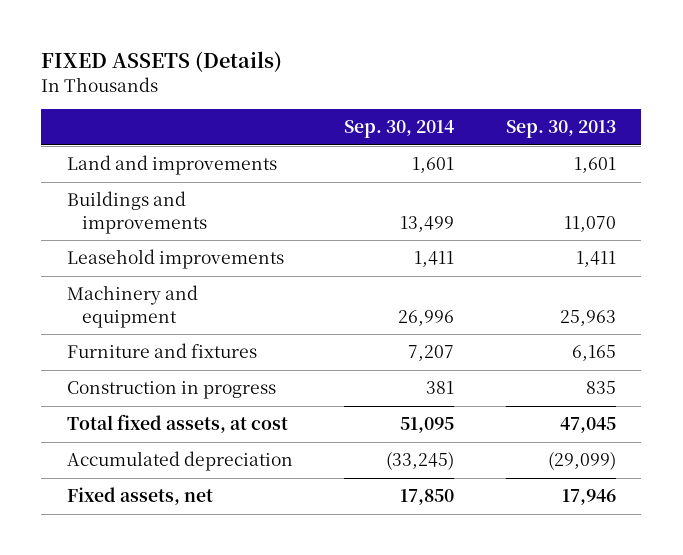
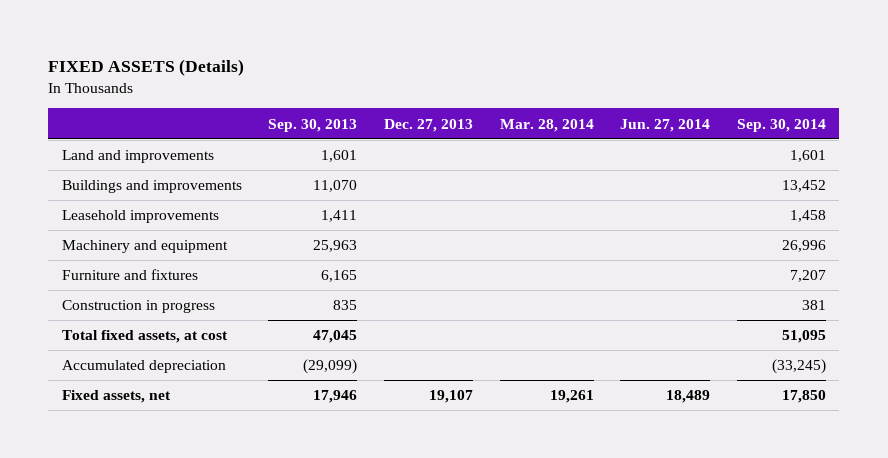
- | Sep. 30, 2014 | Sep. 30, 2013
+ | Sep. 30, 2013 | Dec. 27, 2013 | Mar. 28, 2014 | Jun. 27, 2014 | Sep. 30, 2014
- Buildings and improvements | 13,499 | 11,070
- Leasehold improvements | 1,411 | 1,411
+ Buildings and improvements | 11,070 | | | | 13,452
+ Leasehold improvements | 1,411 | | | | 1,458

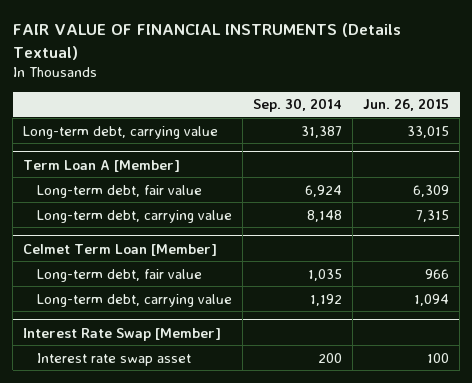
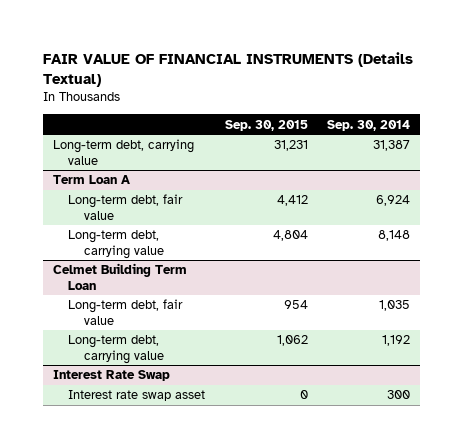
- | Sep. 30, 2014 | Jun. 26, 2015
+ | Sep. 30, 2015 | Sep. 30, 2014
- Term Loan A [Member]
+ Term Loan A
- Celmet Term Loan [Member]
+ Celmet Building Term Loan
- Interest Rate Swap [Member]
- Interest rate swap asset | 200 | 100
+ Interest Rate Swap
+ Interest rate swap asset | 0 | 300

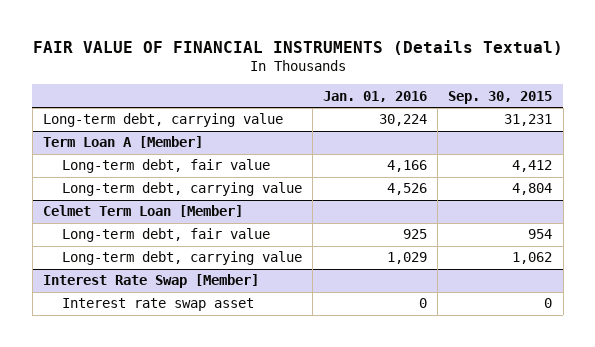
- | Sep. 30, 2015 | Sep. 30, 2014
+ | Jan. 01, 2016 | Sep. 30, 2015
- Term Loan A
+ Term Loan A [Member]
- Celmet Building Term Loan
+ Celmet Term Loan [Member]
- Interest Rate Swap
+ Interest Rate Swap [Member]

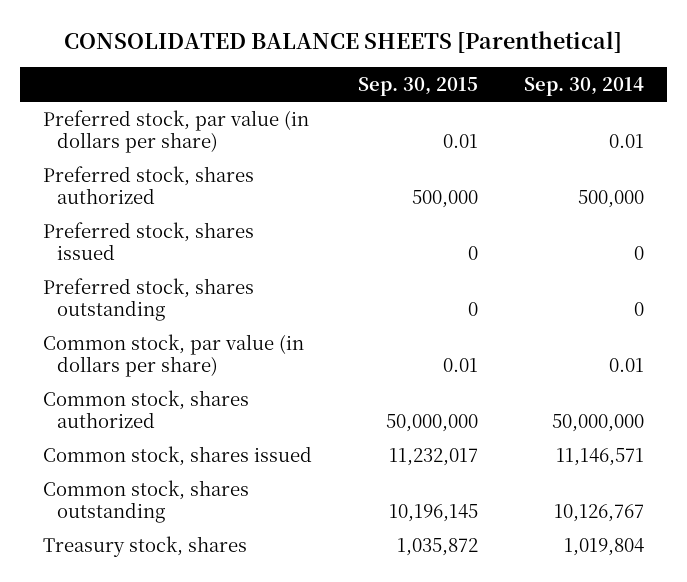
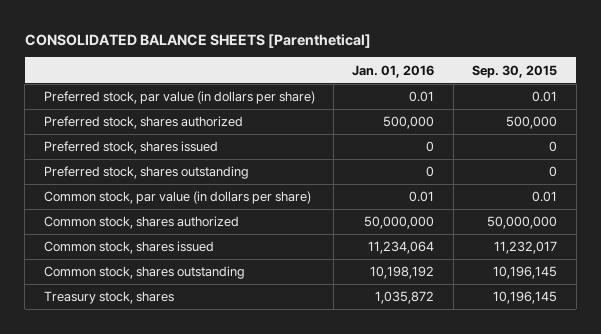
- | Sep. 30, 2015 | Sep. 30, 2014
+ | Jan. 01, 2016 | Sep. 30, 2015
- Treasury stock, shares | 1,035,872 | 1,019,804
+ Treasury stock, shares | 1,035,872 | 10,196,145

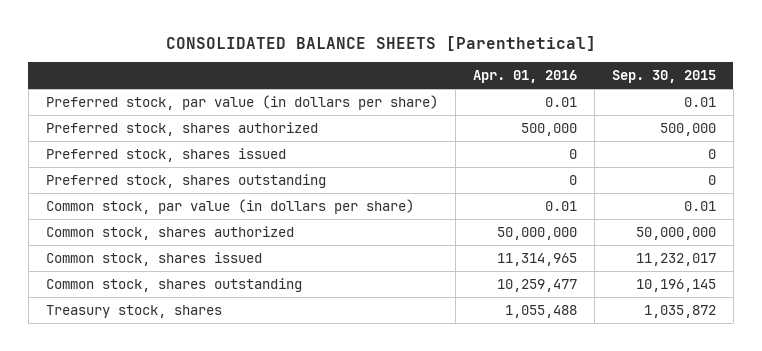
- | Jan. 01, 2016 | Sep. 30, 2015
+ | Apr. 01, 2016 | Sep. 30, 2015
- Treasury stock, shares | 1,035,872 | 10,196,145
+ Treasury stock, shares | 1,055,488 | 1,035,872

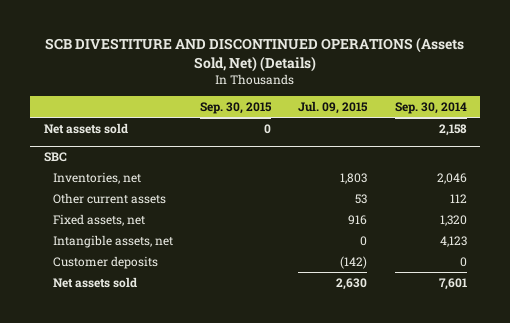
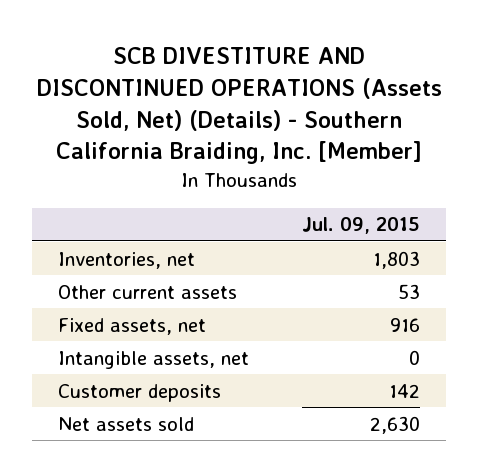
- SCB DIVESTITURE AND DISCONTINUED OPERATIONS (Assets Sold, Net) (Details)
+ SCB DIVESTITURE AND DISCONTINUED OPERATIONS (Assets Sold, Net) (Details) - Southern California Braiding, Inc. [Member]
- | Sep. 30, 2015 | Jul. 09, 2015 | Sep. 30, 2014
+ | Jul. 09, 2015
- Net assets sold | 0 | | 2,158
- SBC
- Customer deposits | | (142) | 0
+ Customer deposits | 142

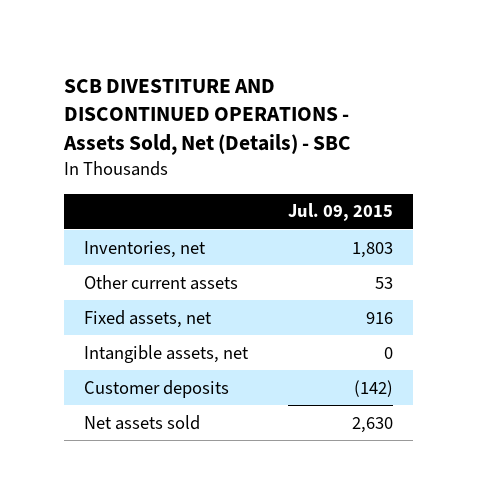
- SCB DIVESTITURE AND DISCONTINUED OPERATIONS (Assets Sold, Net) (Details) - Southern California Braiding, Inc. [Member]
+ SCB DIVESTITURE AND DISCONTINUED OPERATIONS - Assets Sold, Net (Details) - SBC
- Customer deposits | 142
+ Customer deposits | (142)

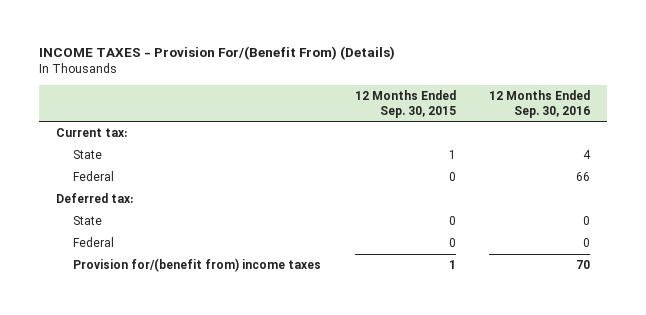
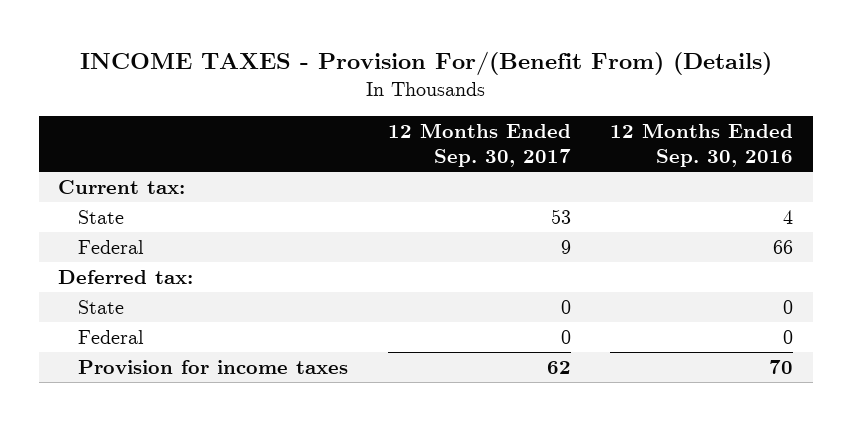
- | 12 Months Ended Sep. 30, 2015 | 12 Months Ended Sep. 30, 2016
+ | 12 Months Ended Sep. 30, 2017 | 12 Months Ended Sep. 30, 2016
- Provision for/(benefit from) income taxes | 1 | 70
+ Provision for income taxes | 62 | 70

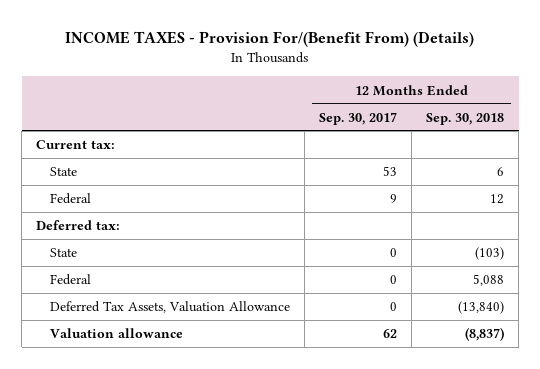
- | 12 Months Ended Sep. 30, 2017 | 12 Months Ended Sep. 30, 2016
+ | 12 Months Ended Sep. 30, 2017 | 12 Months Ended Sep. 30, 2018
- Provision for income taxes | 62 | 70
+ Deferred Tax Assets, Valuation Allowance | 0 | (13,840)
+ Valuation allowance | 62 | (8,837)

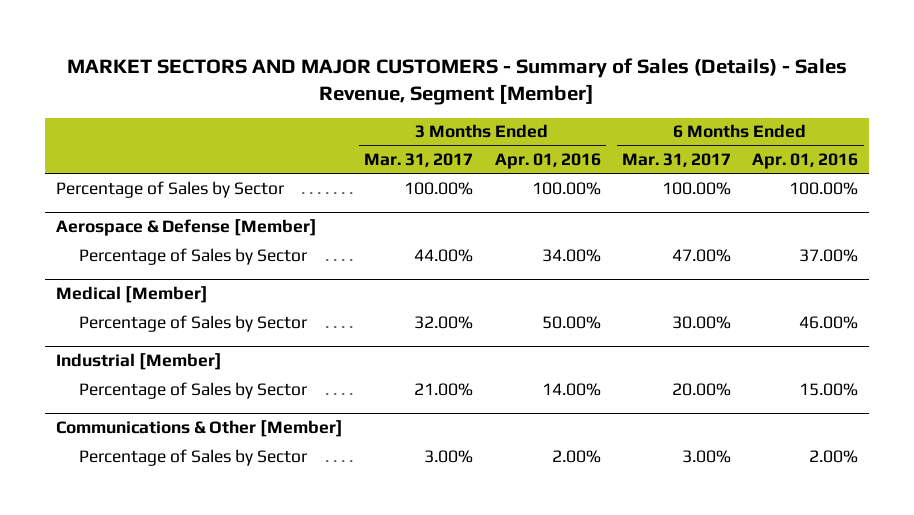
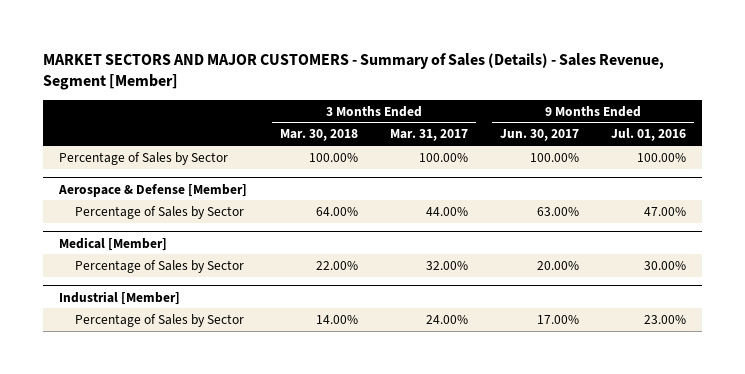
- | 3 Months Ended Mar. 31, 2017 | 3 Months Ended Apr. 01, 2016 | 6 Months Ended Mar. 31, 2017 | 6 Months Ended Apr. 01, 2016
+ | 3 Months Ended Mar. 30, 2018 | 3 Months Ended Mar. 31, 2017 | 9 Months Ended Jun. 30, 2017 | 9 Months Ended Jul. 01, 2016
@ Industrial [Member]
- Percentage of Sales by Sector | 21.00% | 14.00% | 20.00% | 15.00%
- Communications & Other [Member]
- Percentage of Sales by Sector | 3.00% | 2.00% | 3.00% | 2.00%
@ Industrial [Member]
+ Percentage of Sales by Sector | 14.00% | 24.00% | 17.00% | 23.00%

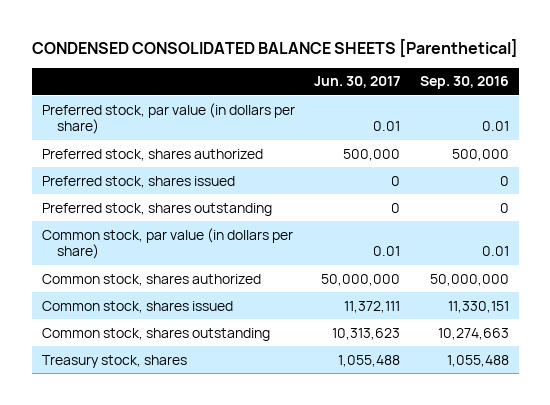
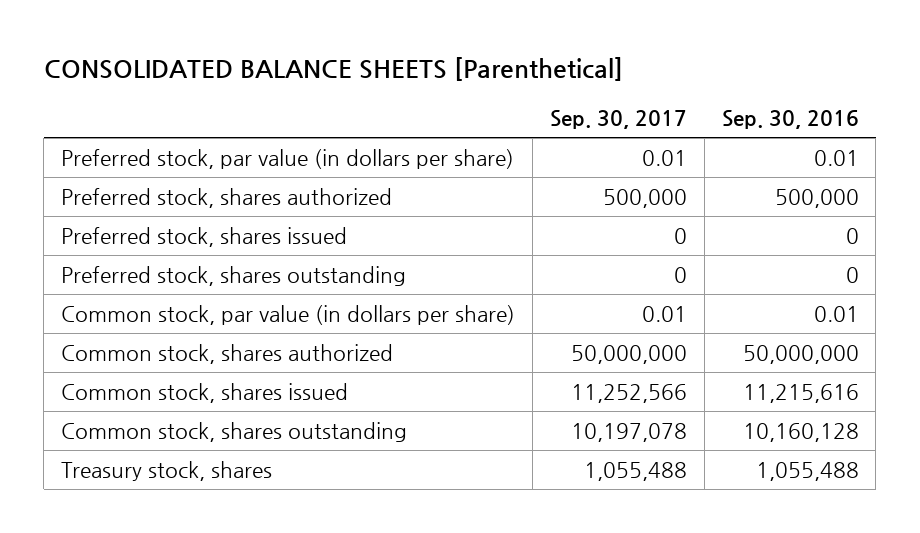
- CONDENSED CONSOLIDATED BALANCE SHEETS [Parenthetical]
+ CONSOLIDATED BALANCE SHEETS [Parenthetical]
- | Jun. 30, 2017 | Sep. 30, 2016
+ | Sep. 30, 2017 | Sep. 30, 2016
- Common stock, shares issued | 11,372,111 | 11,330,151
- Common stock, shares outstanding | 10,313,623 | 10,274,663
+ Common stock, shares issued | 11,252,566 | 11,215,616
+ Common stock, shares outstanding | 10,197,078 | 10,160,128

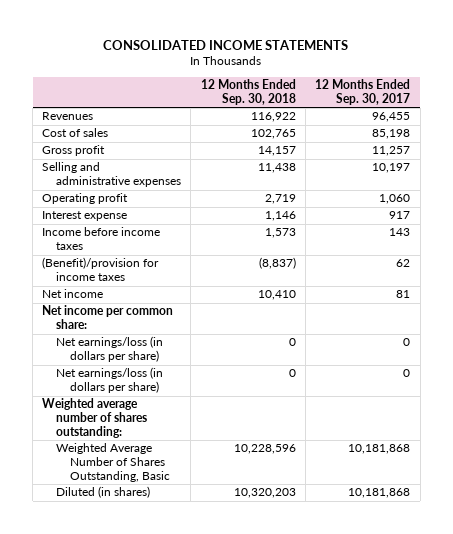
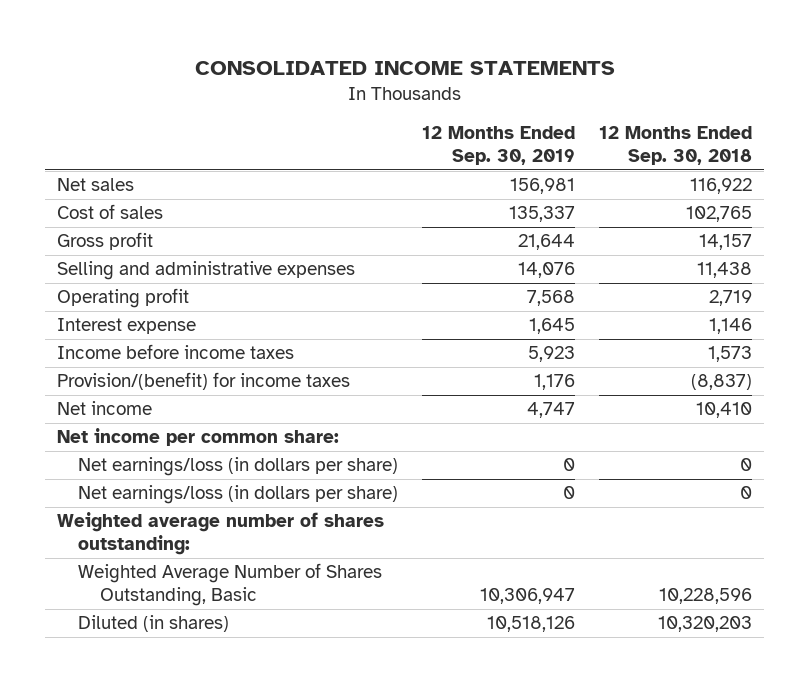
- | 12 Months Ended Sep. 30, 2018 | 12 Months Ended Sep. 30, 2017
+ | 12 Months Ended Sep. 30, 2019 | 12 Months Ended Sep. 30, 2018
- Revenues | 116,922 | 96,455
+ Net sales | 156,981 | 116,922
- (Benefit)/provision for income taxes | (8,837) | 62
+ Provision/(benefit) for income taxes | 1,176 | (8,837)

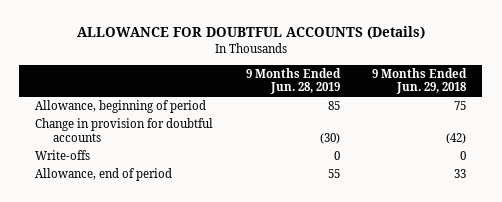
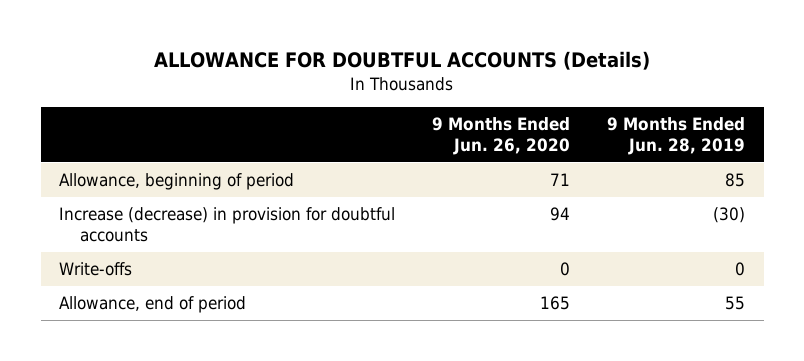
- | 9 Months Ended Jun. 28, 2019 | 9 Months Ended Jun. 29, 2018
+ | 9 Months Ended Jun. 26, 2020 | 9 Months Ended Jun. 28, 2019
- Change in provision for doubtful accounts | (30) | (42)
+ Increase (decrease) in provision for doubtful accounts | 94 | (30)

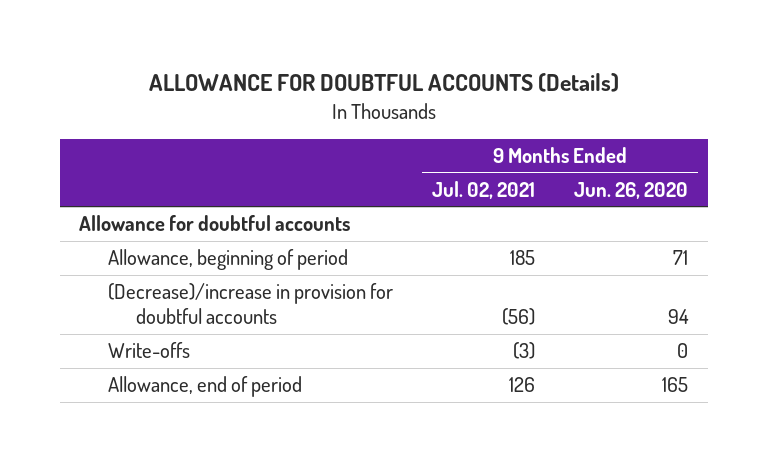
- | 9 Months Ended Jun. 26, 2020 | 9 Months Ended Jun. 28, 2019
+ | 9 Months Ended Jul. 02, 2021 | 9 Months Ended Jun. 26, 2020
+ Allowance for doubtful accounts
- Increase (decrease) in provision for doubtful accounts | 94 | (30)
+ (Decrease)/increase in provision for doubtful accounts | (56) | 94

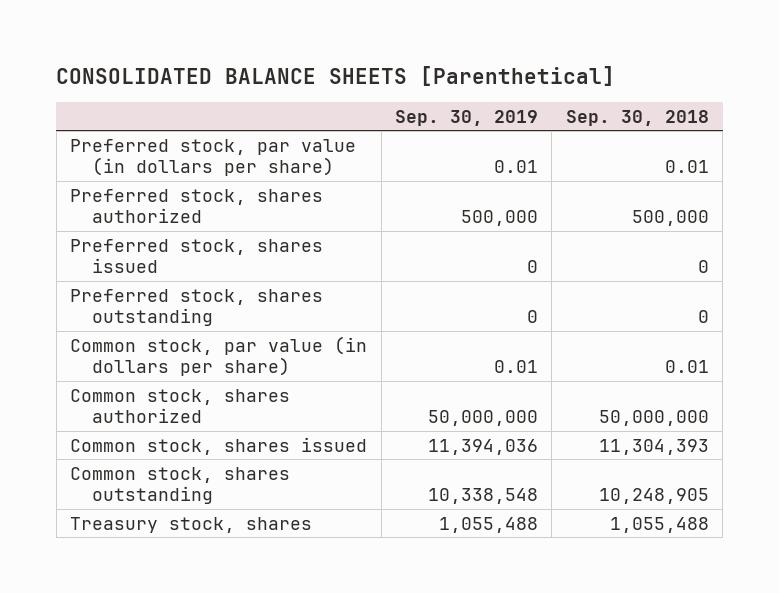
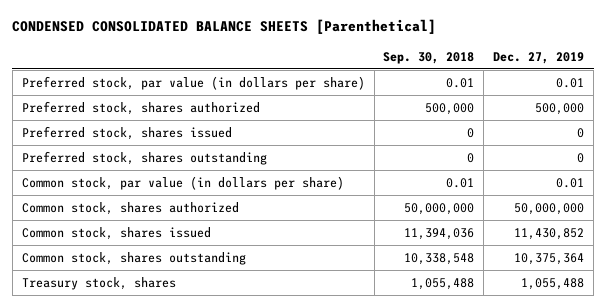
- CONSOLIDATED BALANCE SHEETS [Parenthetical]
+ CONDENSED CONSOLIDATED BALANCE SHEETS [Parenthetical]
- | Sep. 30, 2019 | Sep. 30, 2018
+ | Sep. 30, 2018 | Dec. 27, 2019
- Common stock, shares issued | 11,394,036 | 11,304,393
- Common stock, shares outstanding | 10,338,548 | 10,248,905
+ Common stock, shares issued | 11,394,036 | 11,430,852
+ Common stock, shares outstanding | 10,338,548 | 10,375,364

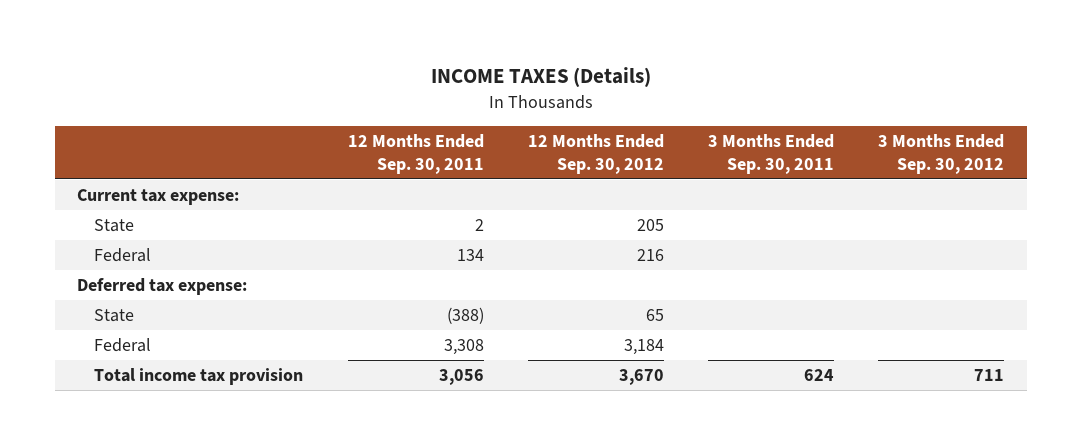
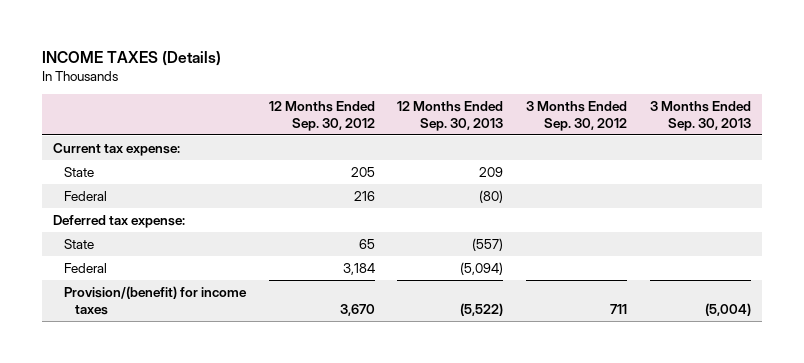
- | 12 Months Ended Sep. 30, 2011 | 12 Months Ended Sep. 30, 2012 | 3 Months Ended Sep. 30, 2011 | 3 Months Ended Sep. 30, 2012
+ | 12 Months Ended Sep. 30, 2012 | 12 Months Ended Sep. 30, 2013 | 3 Months Ended Sep. 30, 2012 | 3 Months Ended Sep. 30, 2013
- Total income tax provision | 3,056 | 3,670 | 624 | 711
+ Provision/(benefit) for income taxes | 3,670 | (5,522) | 711 | (5,004)

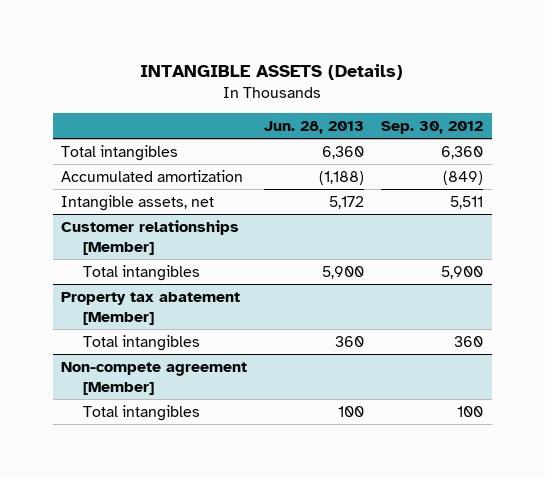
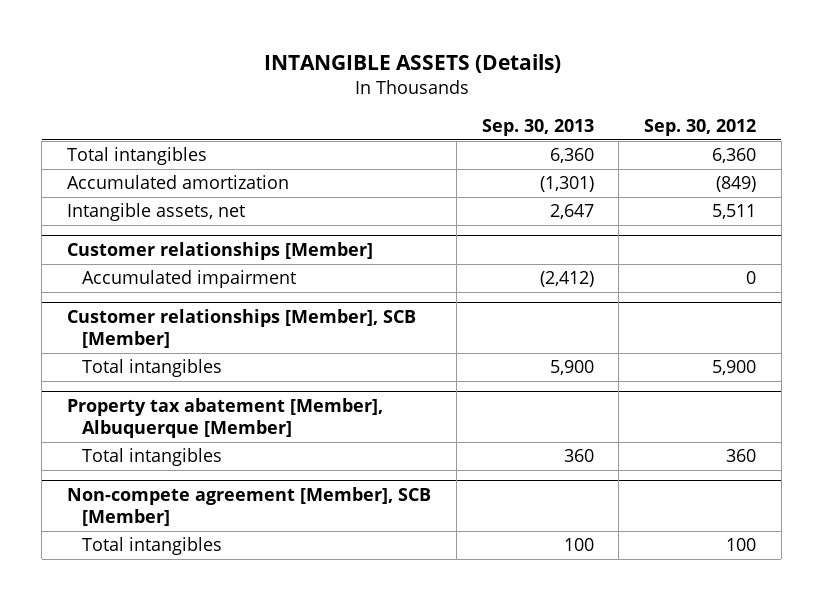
- | Jun. 28, 2013 | Sep. 30, 2012
+ | Sep. 30, 2013 | Sep. 30, 2012
@ Customer relationships [Member]
+ Accumulated impairment | (2,412) | 0
+ Customer relationships [Member], SCB [Member]
- Property tax abatement [Member]
+ Property tax abatement [Member], Albuquerque [Member]
- Non-compete agreement [Member]
+ Non-compete agreement [Member], SCB [Member]

